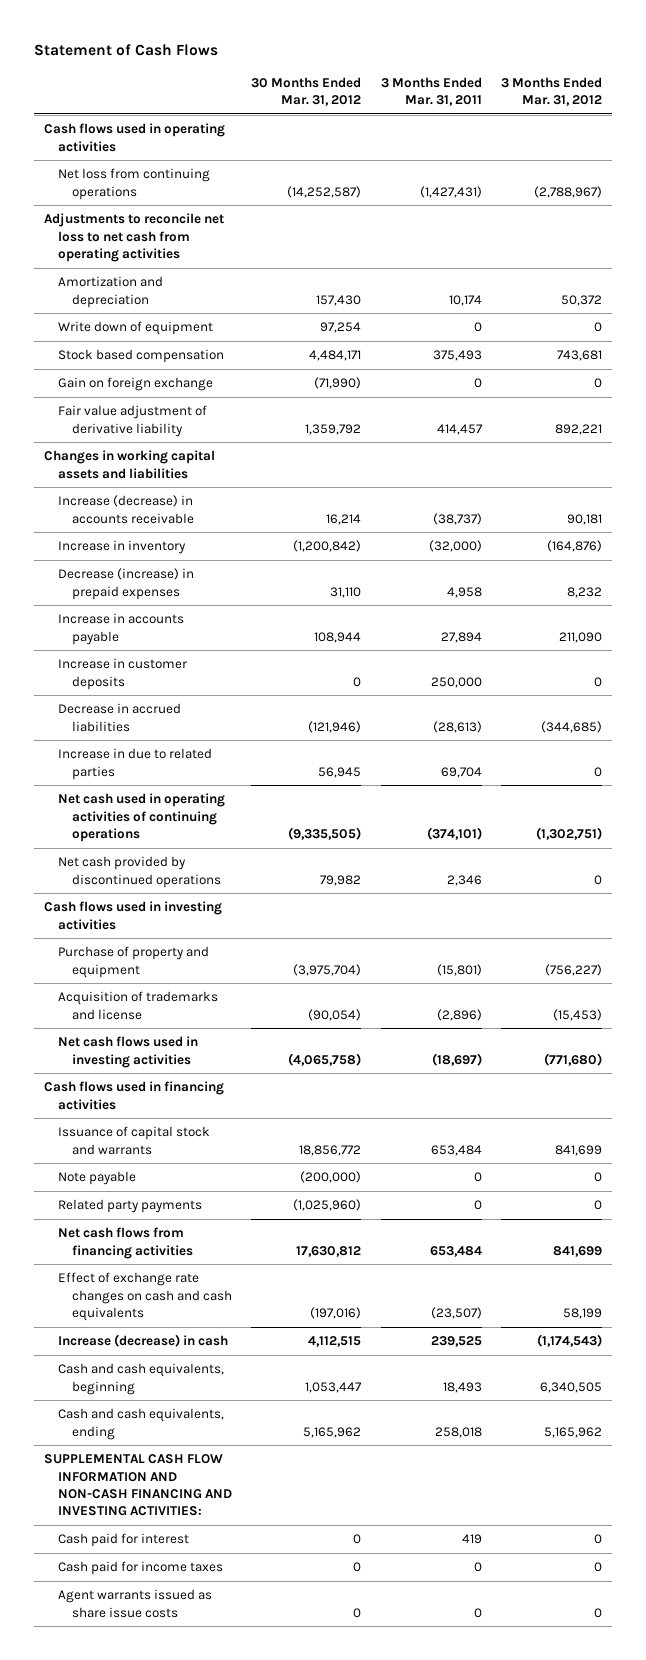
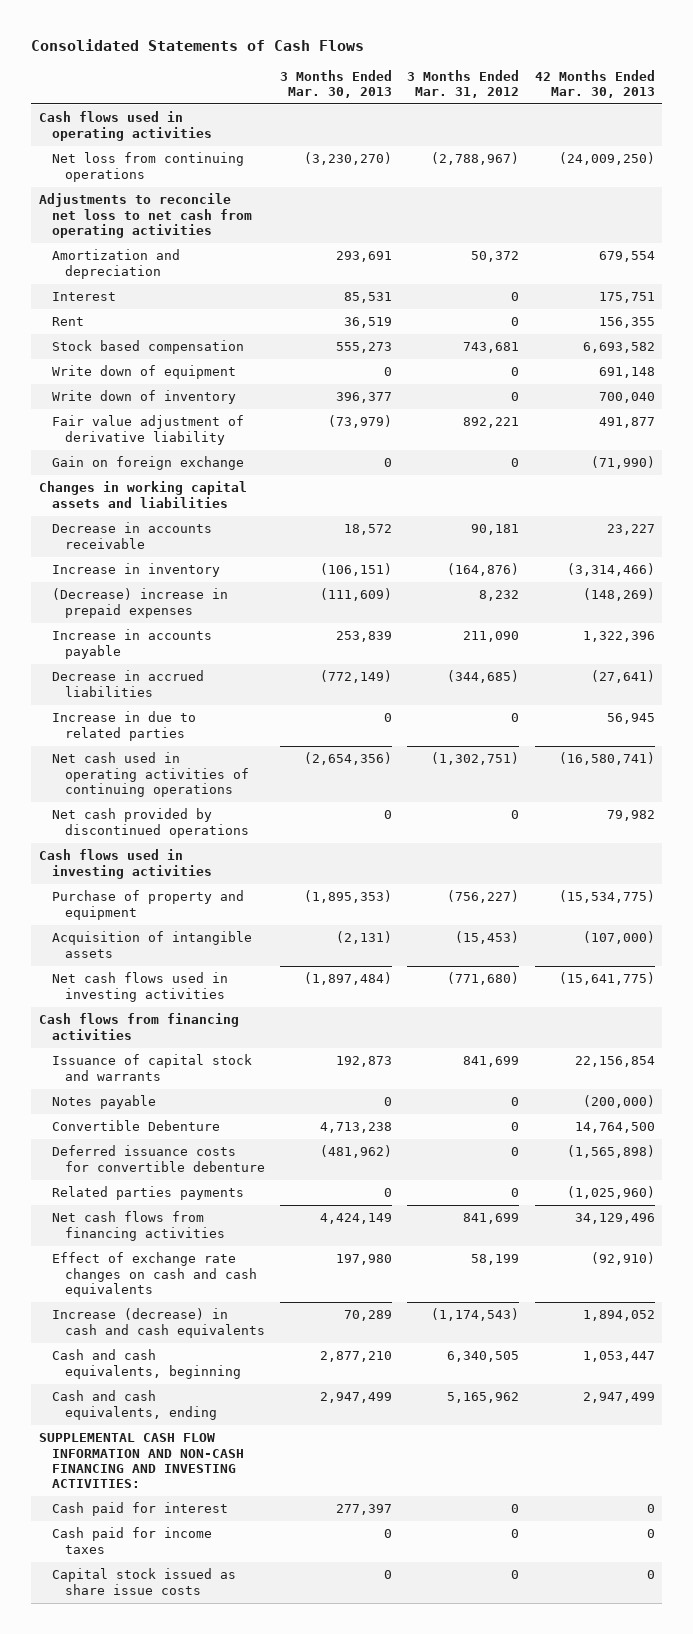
- Statement of Cash Flows
+ Consolidated Statements of Cash Flows
- | 30 Months Ended Mar. 31, 2012 | 3 Months Ended Mar. 31, 2011 | 3 Months Ended Mar. 31, 2012
+ | 3 Months Ended Mar. 30, 2013 | 3 Months Ended Mar. 31, 2012 | 42 Months Ended Mar. 30, 2013
+ Interest | 85,531 | 0 | 175,751
+ Rent | 36,519 | 0 | 156,355
moved down: Write down of equipment | 0 | 0 | 691,148
+ Write down of inventory | 396,377 | 0 | 700,040
moved down: Gain on foreign exchange | 0 | 0 | (71,990)
- Increase (decrease) in accounts receivable | 16,214 | (38,737) | 90,181
+ Decrease in accounts receivable | 18,572 | 90,181 | 23,227
- Decrease (increase) in prepaid expenses | 31,110 | 4,958 | 8,232
+ (Decrease) increase in prepaid expenses | (111,609) | 8,232 | (148,269)
- Increase in customer deposits | 0 | 250,000 | 0
- Acquisition of trademarks and license | (90,054) | (2,896) | (15,453)
+ Acquisition of intangible assets | (2,131) | (15,453) | (107,000)
- Cash flows used in financing activities
+ Cash flows from financing activities
- Note payable | (200,000) | 0 | 0
- Related party payments | (1,025,960) | 0 | 0
+ Notes payable | 0 | 0 | (200,000)
+ Convertible Debenture | 4,713,238 | 0 | 14,764,500
+ Deferred issuance costs for convertible debenture | (481,962) | 0 | (1,565,898)
+ Related parties payments | 0 | 0 | (1,025,960)
- Increase (decrease) in cash | 4,112,515 | 239,525 | (1,174,543)
+ Increase (decrease) in cash and cash equivalents | 70,289 | (1,174,543) | 1,894,052
- Agent warrants issued as share issue costs | 0 | 0 | 0
+ Capital stock issued as share issue costs | 0 | 0 | 0

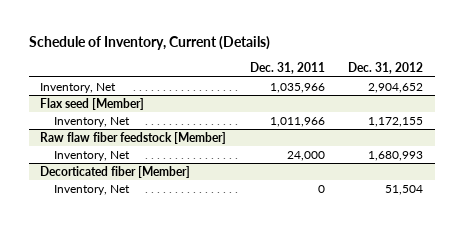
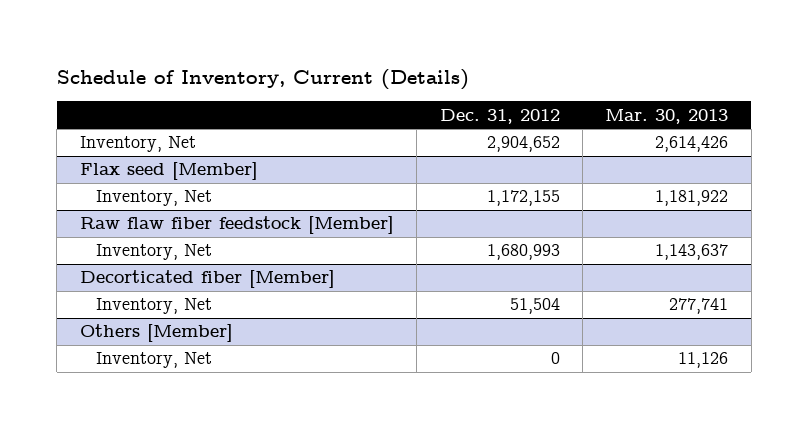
- | Dec. 31, 2011 | Dec. 31, 2012
+ | Dec. 31, 2012 | Mar. 30, 2013
+ Others [Member]
+ Inventory, Net | 0 | 11,126

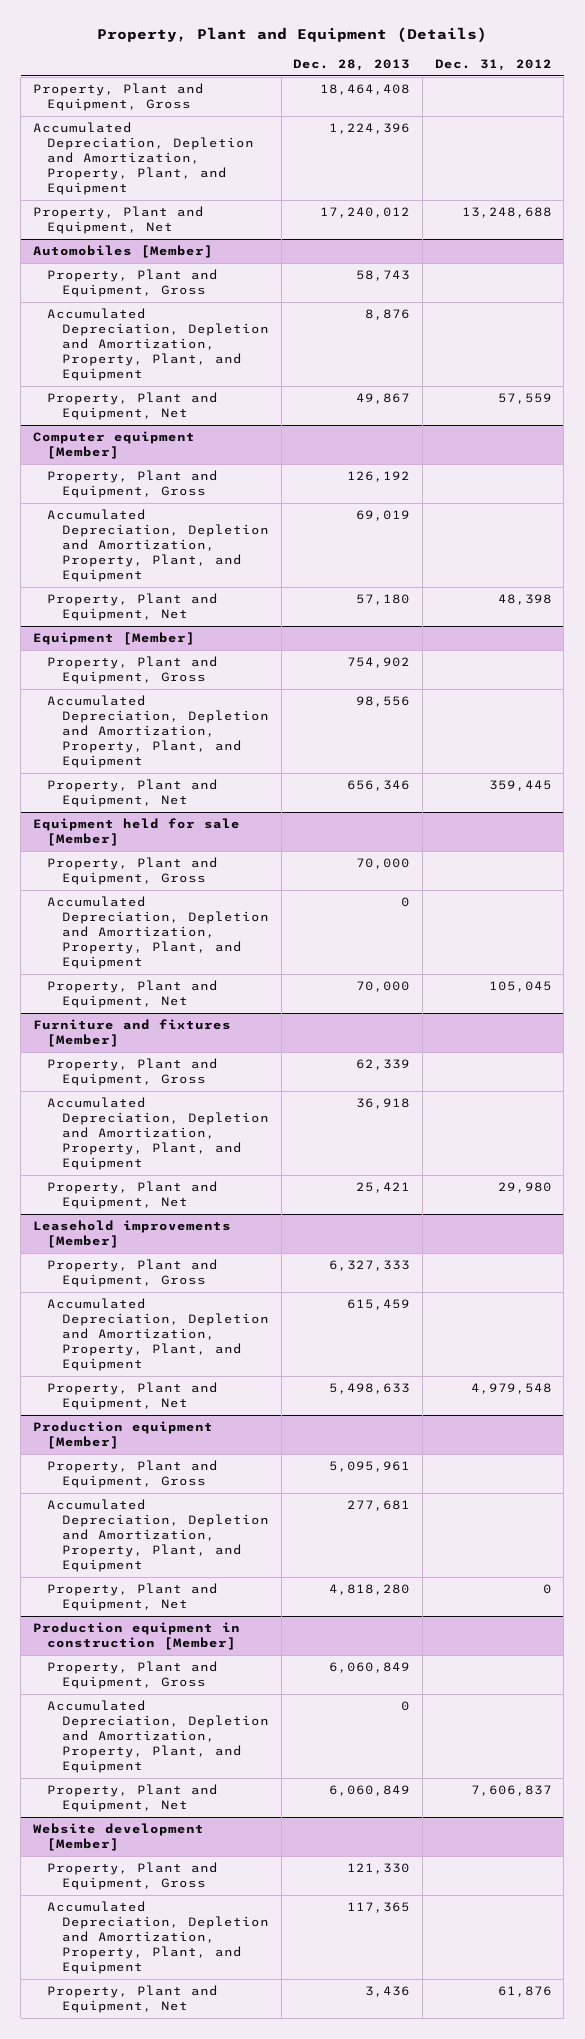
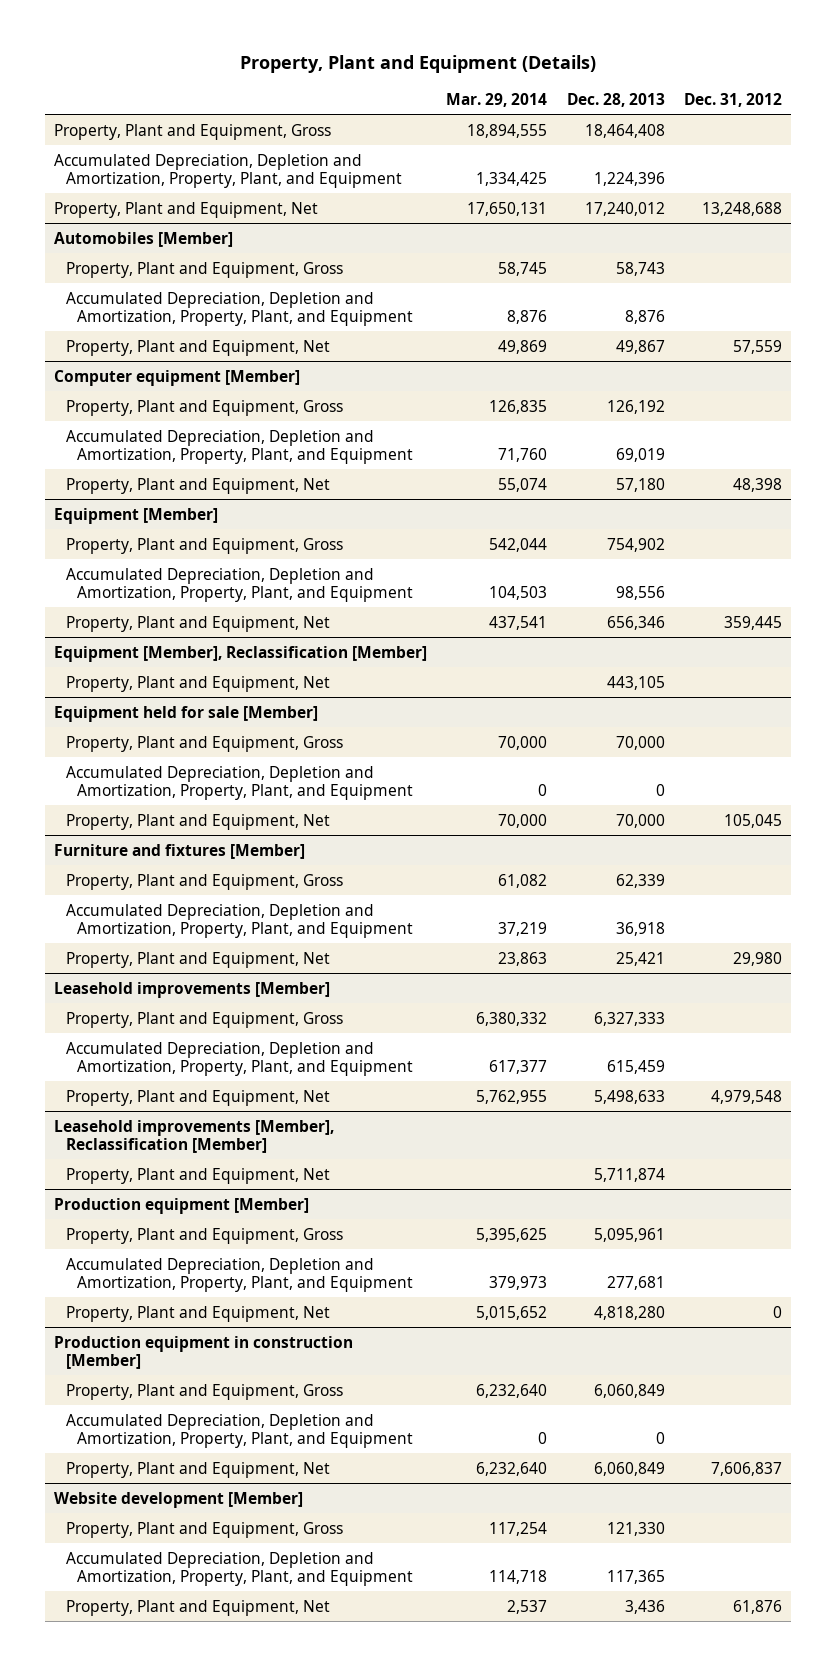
- | Dec. 28, 2013 | Dec. 31, 2012
+ | Mar. 29, 2014 | Dec. 28, 2013 | Dec. 31, 2012
+ Equipment [Member], Reclassification [Member]
+ Property, Plant and Equipment, Net | | 443,105 |
+ Leasehold improvements [Member], Reclassification [Member]
+ Property, Plant and Equipment, Net | | 5,711,874 |

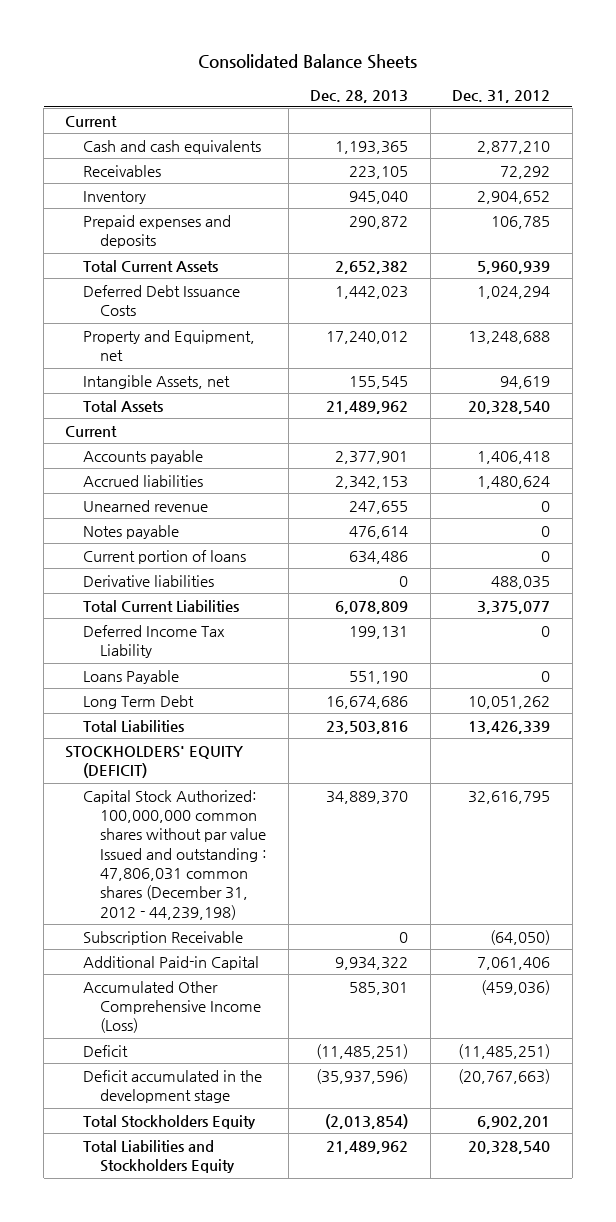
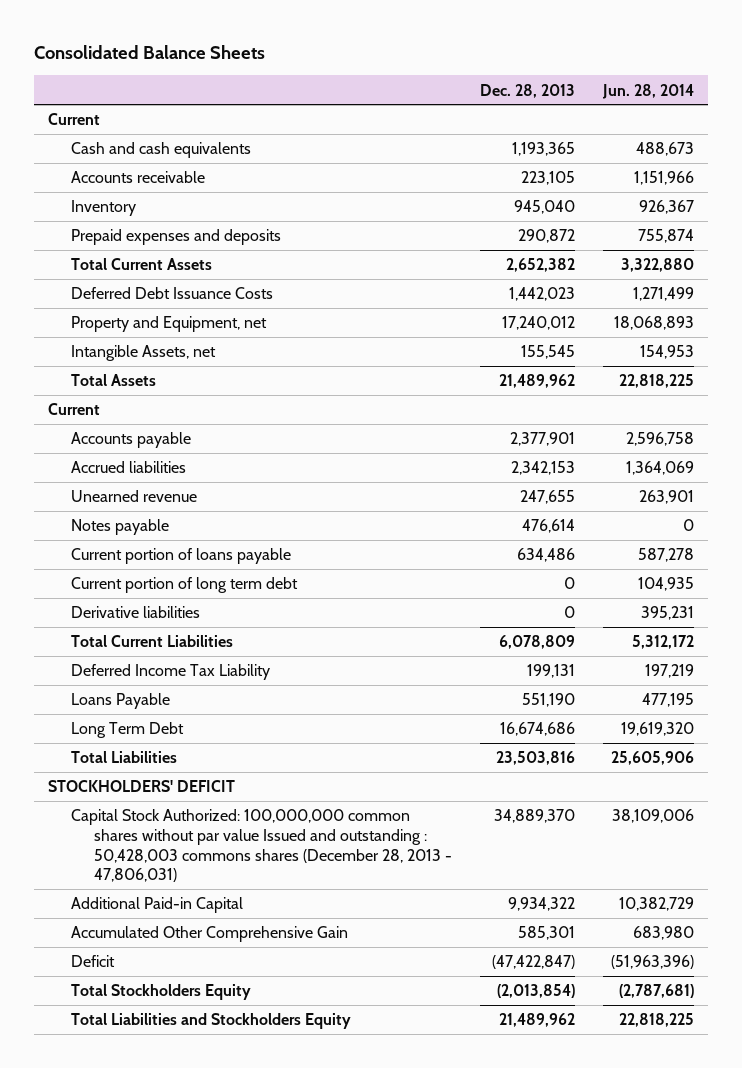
- | Dec. 28, 2013 | Dec. 31, 2012
+ | Dec. 28, 2013 | Jun. 28, 2014
- Receivables | 223,105 | 72,292
+ Accounts receivable | 223,105 | 1,151,966
- Current portion of loans | 634,486 | 0
+ Current portion of loans payable | 634,486 | 587,278
+ Current portion of long term debt | 0 | 104,935
- STOCKHOLDERS' EQUITY (DEFICIT)
- Capital Stock Authorized: 100,000,000 common shares without par value Issued and outstanding : 47,806,031 common shares (December 31, 2012 - 44,239,198) | 34,889,370 | 32,616,795
- Subscription Receivable | 0 | (64,050)
+ STOCKHOLDERS' DEFICIT
+ Capital Stock Authorized: 100,000,000 common shares without par value Issued and outstanding : 50,428,003 commons shares (December 28, 2013 - 47,806,031) | 34,889,370 | 38,109,006
- Accumulated Other Comprehensive Income (Loss) | 585,301 | (459,036)
- Deficit | (11,485,251) | (11,485,251)
- Deficit accumulated in the development stage | (35,937,596) | (20,767,663)
+ Accumulated Other Comprehensive Gain | 585,301 | 683,980
+ Deficit | (47,422,847) | (51,963,396)

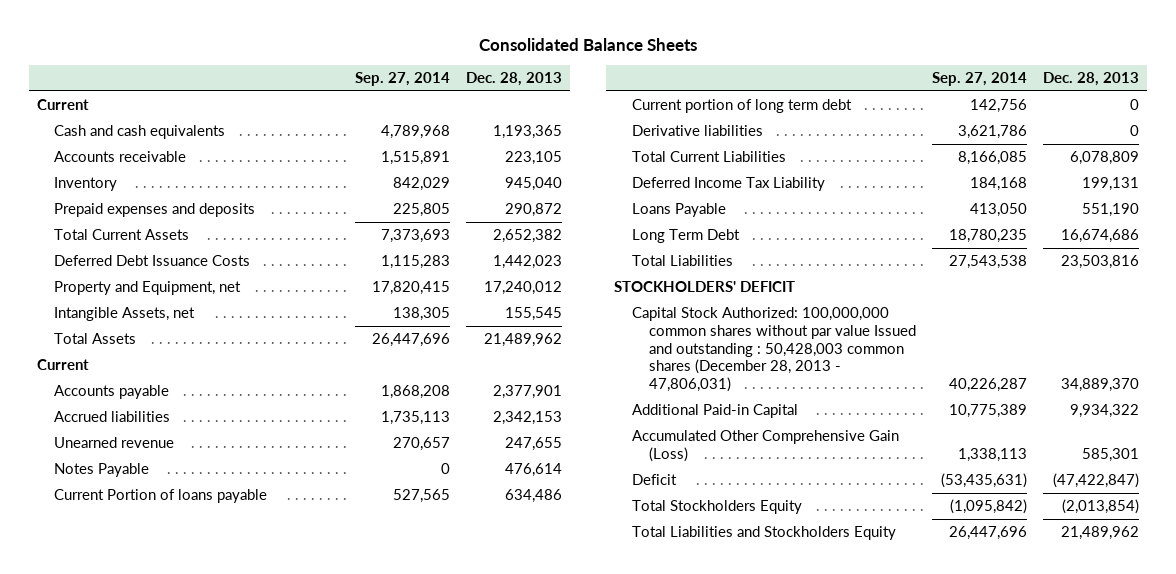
- | Dec. 28, 2013 | Jun. 28, 2014
+ | Sep. 27, 2014 | Dec. 28, 2013
- Notes payable | 476,614 | 0
- Current portion of loans payable | 634,486 | 587,278
+ Notes Payable | 0 | 476,614
+ Current Portion of loans payable | 527,565 | 634,486
- Capital Stock Authorized: 100,000,000 common shares without par value Issued and outstanding : 50,428,003 commons shares (December 28, 2013 - 47,806,031) | 34,889,370 | 38,109,006
+ Capital Stock Authorized: 100,000,000 common shares without par value Issued and outstanding : 50,428,003 common shares (December 28, 2013 - 47,806,031) | 40,226,287 | 34,889,370
- Accumulated Other Comprehensive Gain | 585,301 | 683,980
+ Accumulated Other Comprehensive Gain (Loss) | 1,338,113 | 585,301

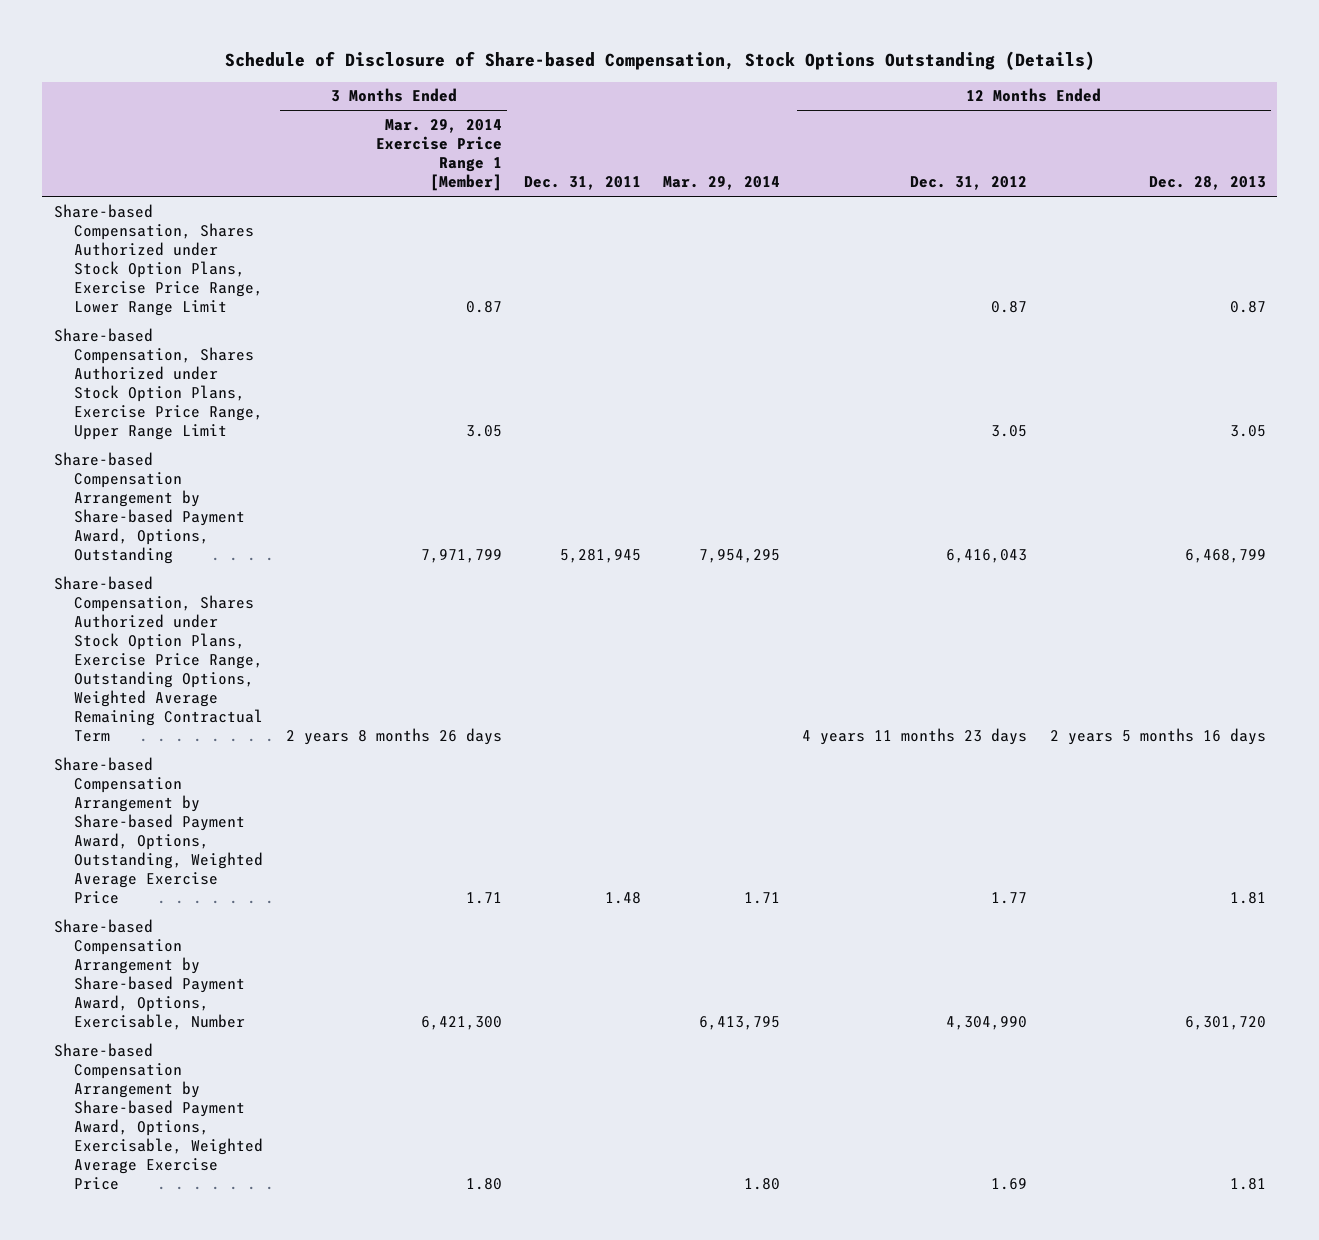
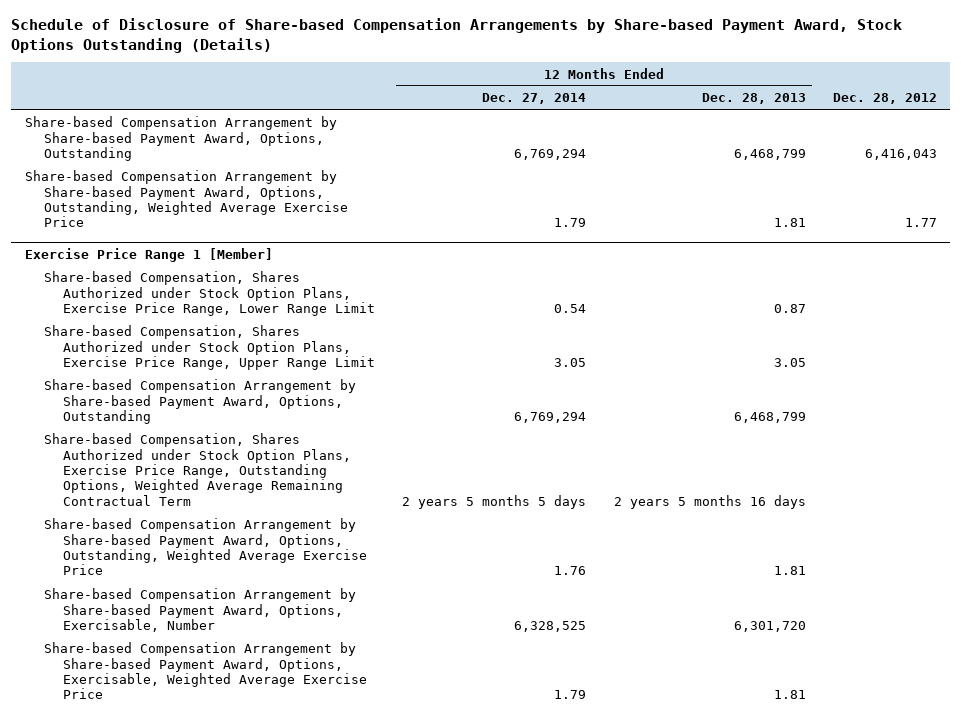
- Schedule of Disclosure of Share-based Compensation, Stock Options Outstanding (Details)
+ Schedule of Disclosure of Share-based Compensation Arrangements by Share-based Payment Award, Stock Options Outstanding (Details)
- | 3 Months Ended Mar. 29, 2014 Exercise Price Range 1 [Member] | Dec. 31, 2011 | Mar. 29, 2014 | 12 Months Ended Dec. 31, 2012 | 12 Months Ended Dec. 28, 2013
+ | 12 Months Ended Dec. 27, 2014 | 12 Months Ended Dec. 28, 2013 | Dec. 28, 2012
+ Share-based Compensation Arrangement by Share-based Payment Award, Options, Outstanding | 6,769,294 | 6,468,799 | 6,416,043
+ Share-based Compensation Arrangement by Share-based Payment Award, Options, Outstanding, Weighted Average Exercise Price | 1.79 | 1.81 | 1.77
+ Exercise Price Range 1 [Member]

